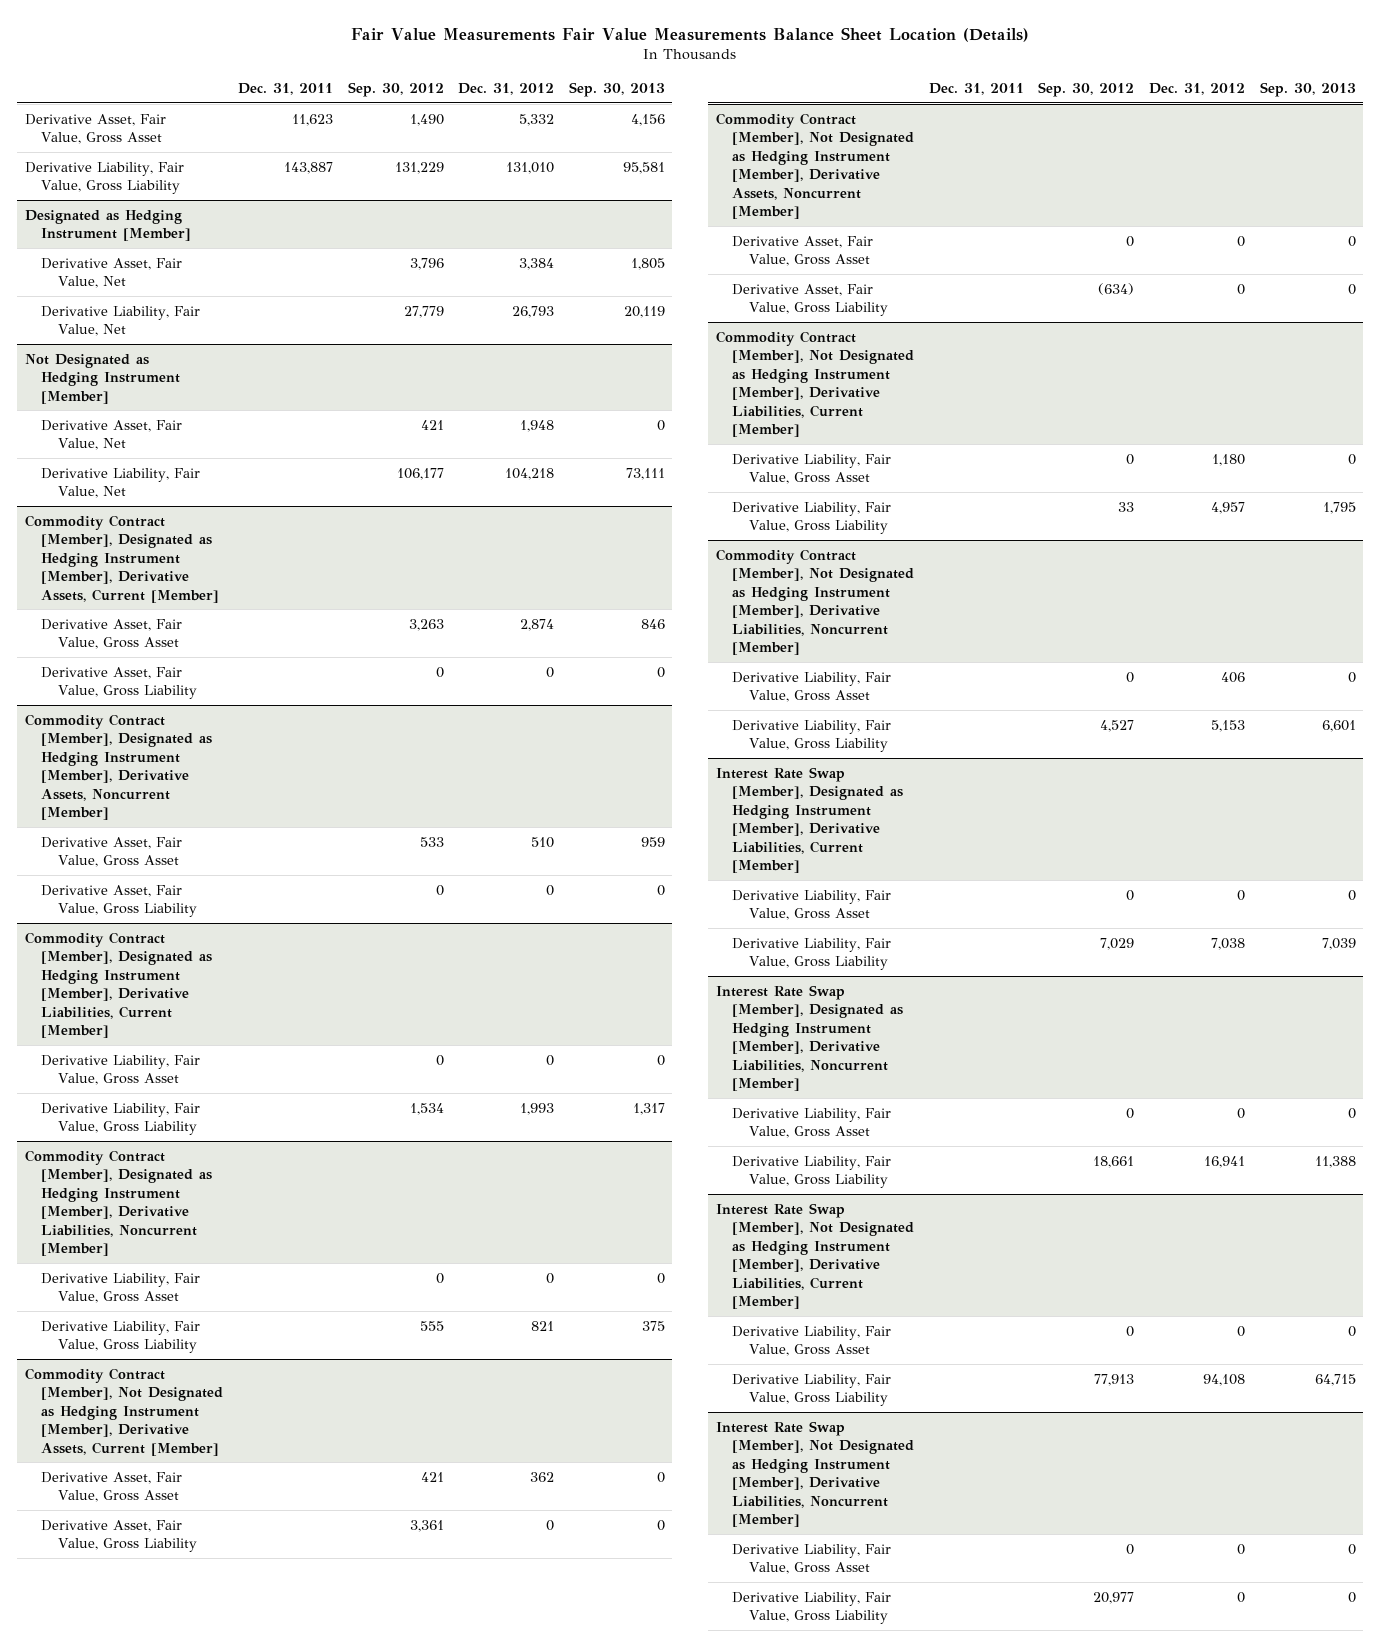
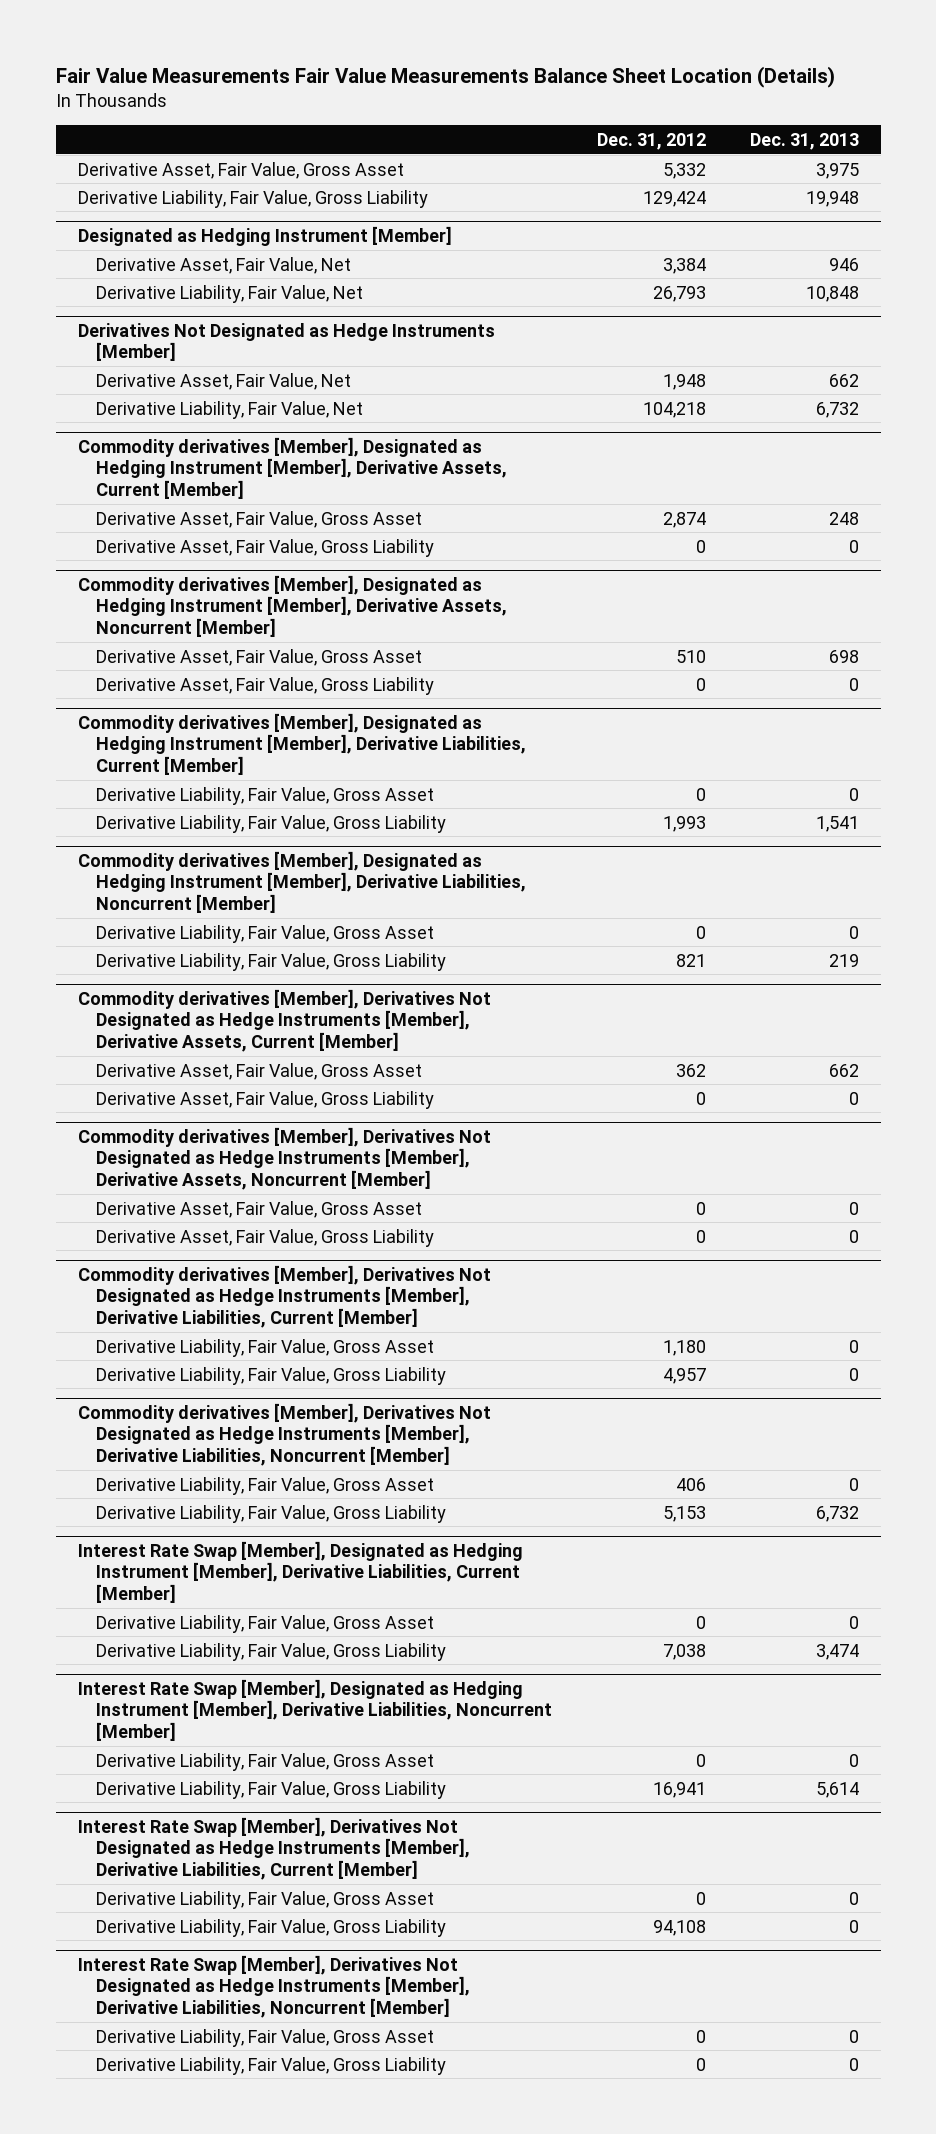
- | Dec. 31, 2011 | Sep. 30, 2012 | Dec. 31, 2012 | Sep. 30, 2013
+ | Dec. 31, 2012 | Dec. 31, 2013
- Derivative Liability, Fair Value, Gross Liability | 143,887 | 131,229 | 131,010 | 95,581
+ Derivative Liability, Fair Value, Gross Liability | 129,424 | 19,948
- Not Designated as Hedging Instrument [Member]
+ Derivatives Not Designated as Hedge Instruments [Member]
- Commodity Contract [Member], Designated as Hedging Instrument [Member], Derivative Assets, Current [Member]
+ Commodity derivatives [Member], Designated as Hedging Instrument [Member], Derivative Assets, Current [Member]
- Commodity Contract [Member], Designated as Hedging Instrument [Member], Derivative Assets, Noncurrent [Member]
+ Commodity derivatives [Member], Designated as Hedging Instrument [Member], Derivative Assets, Noncurrent [Member]
- Commodity Contract [Member], Designated as Hedging Instrument [Member], Derivative Liabilities, Current [Member]
+ Commodity derivatives [Member], Designated as Hedging Instrument [Member], Derivative Liabilities, Current [Member]
- Commodity Contract [Member], Designated as Hedging Instrument [Member], Derivative Liabilities, Noncurrent [Member]
+ Commodity derivatives [Member], Designated as Hedging Instrument [Member], Derivative Liabilities, Noncurrent [Member]
- Commodity Contract [Member], Not Designated as Hedging Instrument [Member], Derivative Assets, Current [Member]
+ Commodity derivatives [Member], Derivatives Not Designated as Hedge Instruments [Member], Derivative Assets, Current [Member]
- Commodity Contract [Member], Not Designated as Hedging Instrument [Member], Derivative Assets, Noncurrent [Member]
+ Commodity derivatives [Member], Derivatives Not Designated as Hedge Instruments [Member], Derivative Assets, Noncurrent [Member]
- Commodity Contract [Member], Not Designated as Hedging Instrument [Member], Derivative Liabilities, Current [Member]
+ Commodity derivatives [Member], Derivatives Not Designated as Hedge Instruments [Member], Derivative Liabilities, Current [Member]
- Commodity Contract [Member], Not Designated as Hedging Instrument [Member], Derivative Liabilities, Noncurrent [Member]
+ Commodity derivatives [Member], Derivatives Not Designated as Hedge Instruments [Member], Derivative Liabilities, Noncurrent [Member]
- Interest Rate Swap [Member], Not Designated as Hedging Instrument [Member], Derivative Liabilities, Current [Member]
+ Interest Rate Swap [Member], Derivatives Not Designated as Hedge Instruments [Member], Derivative Liabilities, Current [Member]
- Interest Rate Swap [Member], Not Designated as Hedging Instrument [Member], Derivative Liabilities, Noncurrent [Member]
+ Interest Rate Swap [Member], Derivatives Not Designated as Hedge Instruments [Member], Derivative Liabilities, Noncurrent [Member]

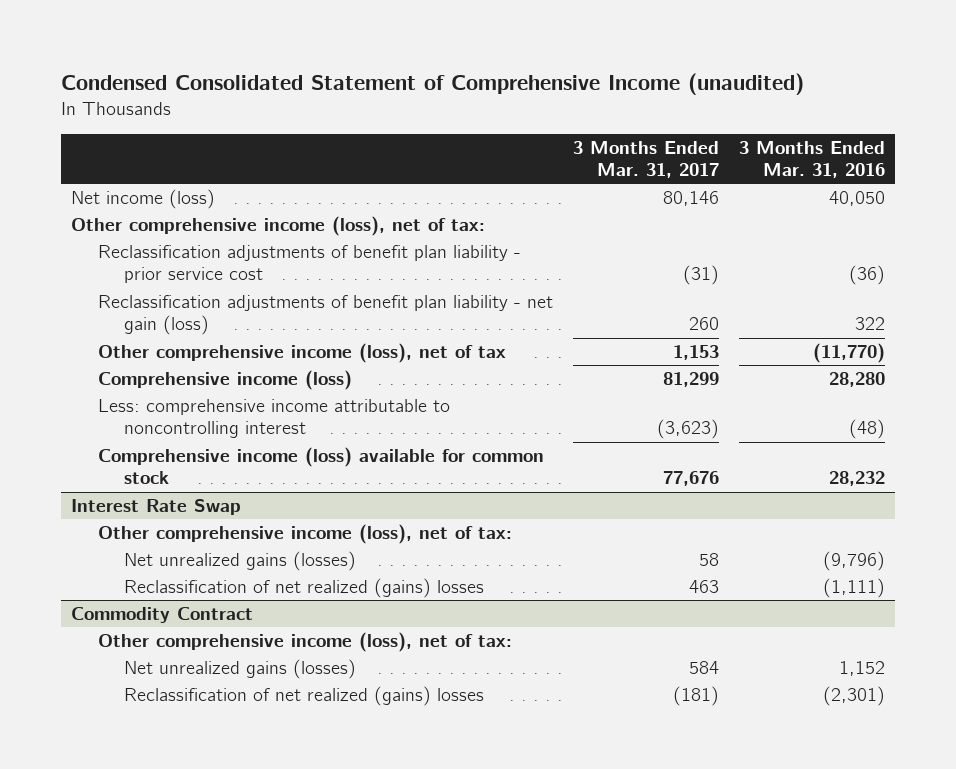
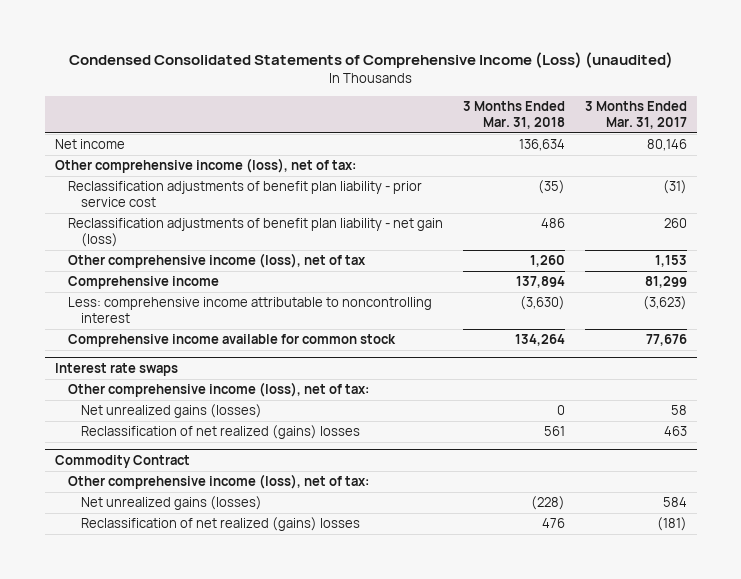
- Condensed Consolidated Statement of Comprehensive Income (unaudited)
+ Condensed Consolidated Statements of Comprehensive Income (Loss) (unaudited)
- | 3 Months Ended Mar. 31, 2017 | 3 Months Ended Mar. 31, 2016
+ | 3 Months Ended Mar. 31, 2018 | 3 Months Ended Mar. 31, 2017
- Net income (loss) | 80,146 | 40,050
+ Net income | 136,634 | 80,146
- Comprehensive income (loss) | 81,299 | 28,280
+ Comprehensive income | 137,894 | 81,299
- Comprehensive income (loss) available for common stock | 77,676 | 28,232
- Interest Rate Swap
+ Comprehensive income available for common stock | 134,264 | 77,676
+ Interest rate swaps

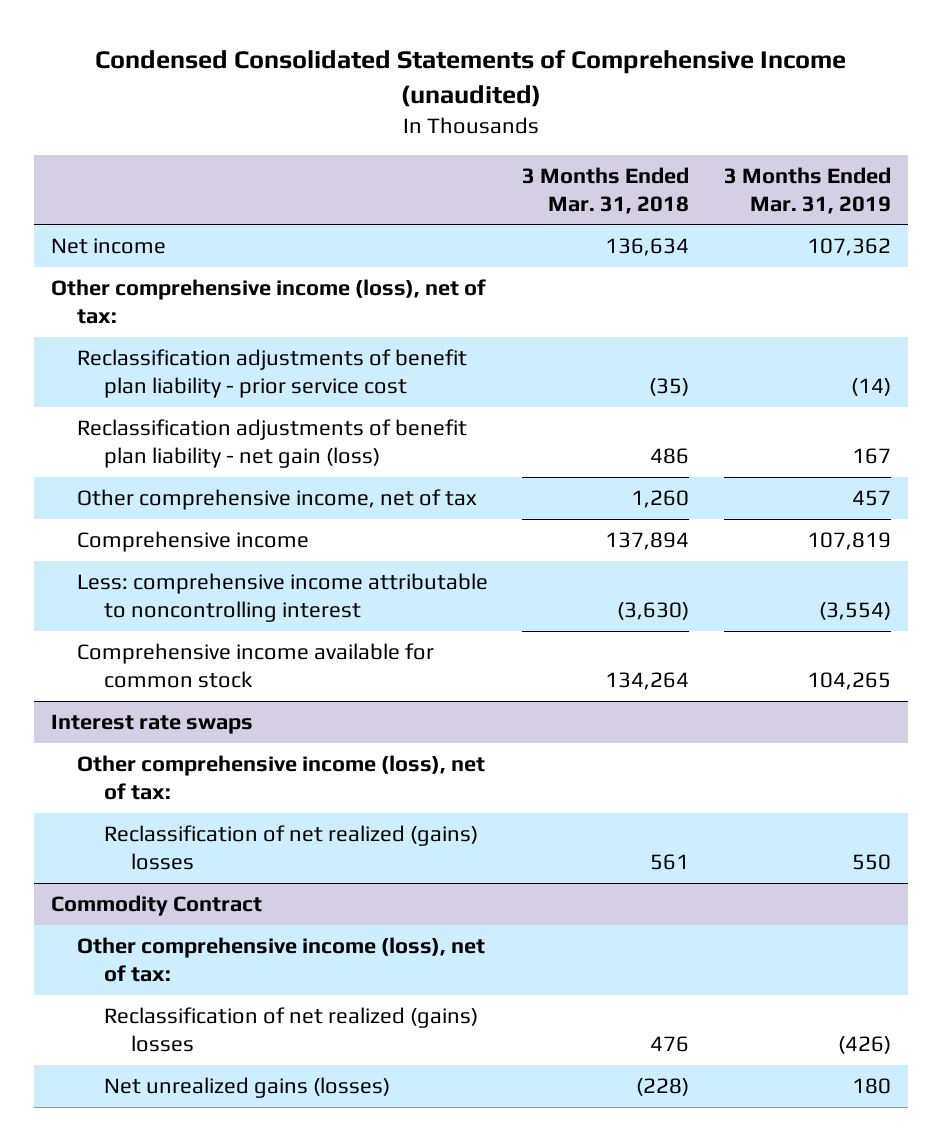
- Condensed Consolidated Statements of Comprehensive Income (Loss) (unaudited)
+ Condensed Consolidated Statements of Comprehensive Income (unaudited)
- | 3 Months Ended Mar. 31, 2018 | 3 Months Ended Mar. 31, 2017
+ | 3 Months Ended Mar. 31, 2018 | 3 Months Ended Mar. 31, 2019
- Other comprehensive income (loss), net of tax | 1,260 | 1,153
+ Other comprehensive income, net of tax | 1,260 | 457
@ Interest rate swaps
- Net unrealized gains (losses) | 0 | 58
@ Commodity Contract
moved down: Net unrealized gains (losses) | (228) | 180

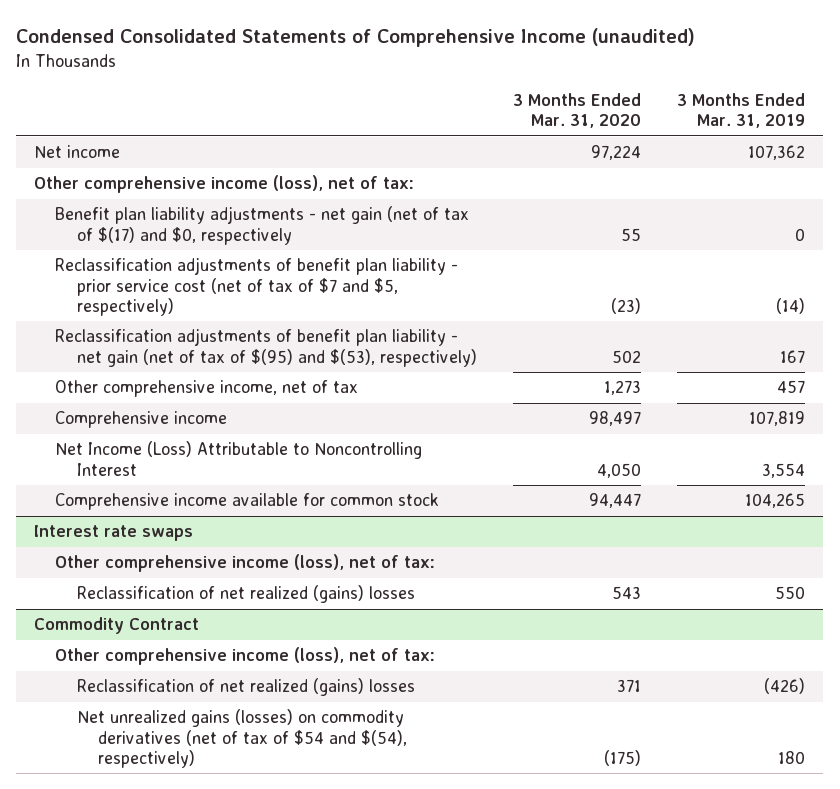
- | 3 Months Ended Mar. 31, 2018 | 3 Months Ended Mar. 31, 2019
+ | 3 Months Ended Mar. 31, 2020 | 3 Months Ended Mar. 31, 2019
- Reclassification adjustments of benefit plan liability - prior service cost | (35) | (14)
- Reclassification adjustments of benefit plan liability - net gain (loss) | 486 | 167
+ Benefit plan liability adjustments - net gain (net of tax of $(17) and $0, respectively | 55 | 0
+ Reclassification adjustments of benefit plan liability - prior service cost (net of tax of $7 and $5, respectively) | (23) | (14)
+ Reclassification adjustments of benefit plan liability - net gain (net of tax of $(95) and $(53), respectively) | 502 | 167
- Less: comprehensive income attributable to noncontrolling interest | (3,630) | (3,554)
+ Net Income (Loss) Attributable to Noncontrolling Interest | 4,050 | 3,554
@ Commodity Contract
- Net unrealized gains (losses) | (228) | 180
+ Net unrealized gains (losses) on commodity derivatives (net of tax of $54 and $(54), respectively) | (175) | 180

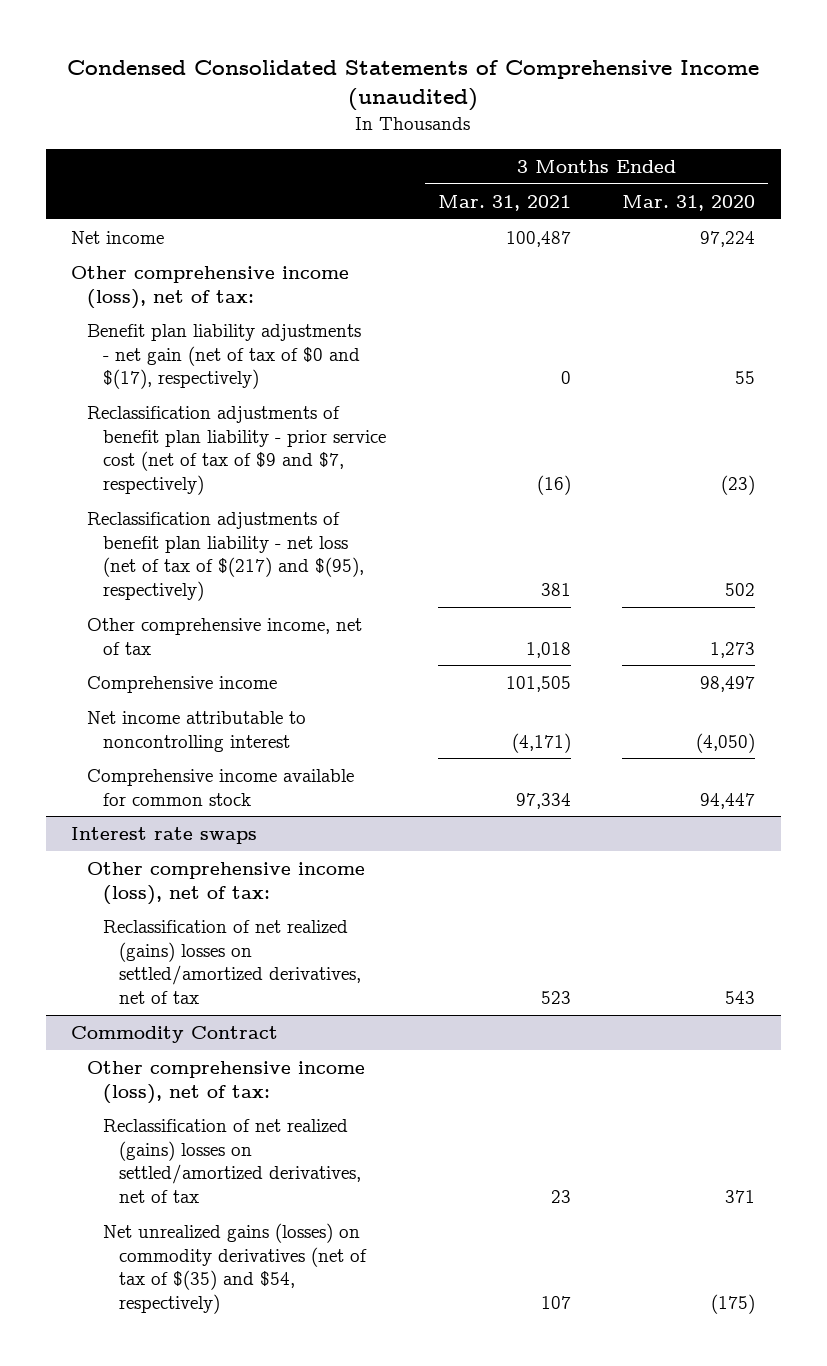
- | 3 Months Ended Mar. 31, 2020 | 3 Months Ended Mar. 31, 2019
+ | 3 Months Ended Mar. 31, 2021 | 3 Months Ended Mar. 31, 2020
- Benefit plan liability adjustments - net gain (net of tax of $(17) and $0, respectively | 55 | 0
- Reclassification adjustments of benefit plan liability - prior service cost (net of tax of $7 and $5, respectively) | (23) | (14)
- Reclassification adjustments of benefit plan liability - net gain (net of tax of $(95) and $(53), respectively) | 502 | 167
+ Benefit plan liability adjustments - net gain (net of tax of $0 and $(17), respectively) | 0 | 55
+ Reclassification adjustments of benefit plan liability - prior service cost (net of tax of $9 and $7, respectively) | (16) | (23)
+ Reclassification adjustments of benefit plan liability - net loss (net of tax of $(217) and $(95), respectively) | 381 | 502
- Net Income (Loss) Attributable to Noncontrolling Interest | 4,050 | 3,554
+ Net income attributable to noncontrolling interest | (4,171) | (4,050)
@ Interest rate swaps
- Reclassification of net realized (gains) losses | 543 | 550
+ Reclassification of net realized (gains) losses on settled/amortized derivatives, net of tax | 523 | 543
@ Commodity Contract
- Reclassification of net realized (gains) losses | 371 | (426)
- Net unrealized gains (losses) on commodity derivatives (net of tax of $54 and $(54), respectively) | (175) | 180
+ Reclassification of net realized (gains) losses on settled/amortized derivatives, net of tax | 23 | 371
+ Net unrealized gains (losses) on commodity derivatives (net of tax of $(35) and $54, respectively) | 107 | (175)

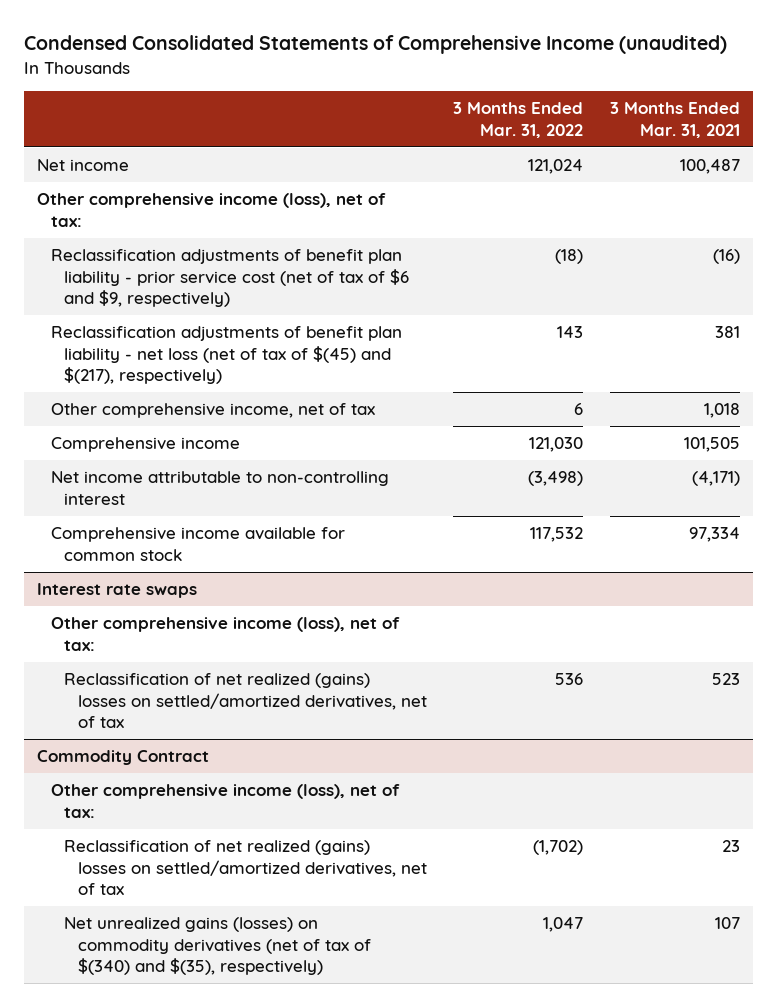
- | 3 Months Ended Mar. 31, 2021 | 3 Months Ended Mar. 31, 2020
+ | 3 Months Ended Mar. 31, 2022 | 3 Months Ended Mar. 31, 2021
- Benefit plan liability adjustments - net gain (net of tax of $0 and $(17), respectively) | 0 | 55
- Reclassification adjustments of benefit plan liability - prior service cost (net of tax of $9 and $7, respectively) | (16) | (23)
- Reclassification adjustments of benefit plan liability - net loss (net of tax of $(217) and $(95), respectively) | 381 | 502
+ Reclassification adjustments of benefit plan liability - prior service cost (net of tax of $6 and $9, respectively) | (18) | (16)
+ Reclassification adjustments of benefit plan liability - net loss (net of tax of $(45) and $(217), respectively) | 143 | 381
- Net income attributable to noncontrolling interest | (4,171) | (4,050)
+ Net income attributable to non-controlling interest | (3,498) | (4,171)
@ Commodity Contract
- Net unrealized gains (losses) on commodity derivatives (net of tax of $(35) and $54, respectively) | 107 | (175)
+ Net unrealized gains (losses) on commodity derivatives (net of tax of $(340) and $(35), respectively) | 1,047 | 107

